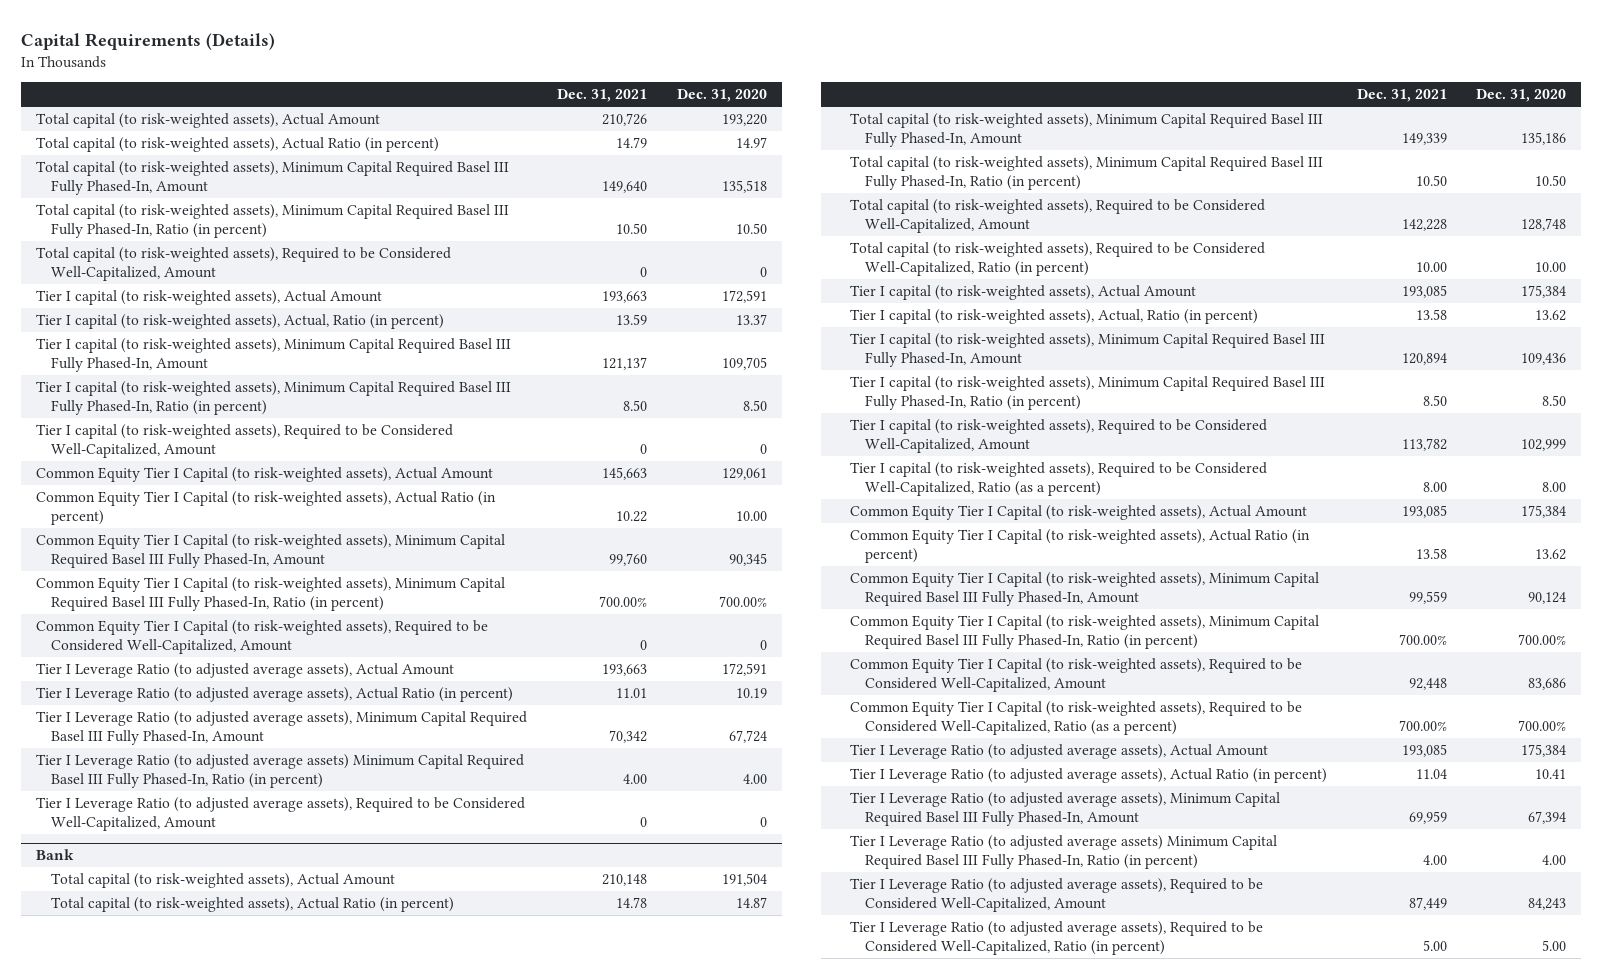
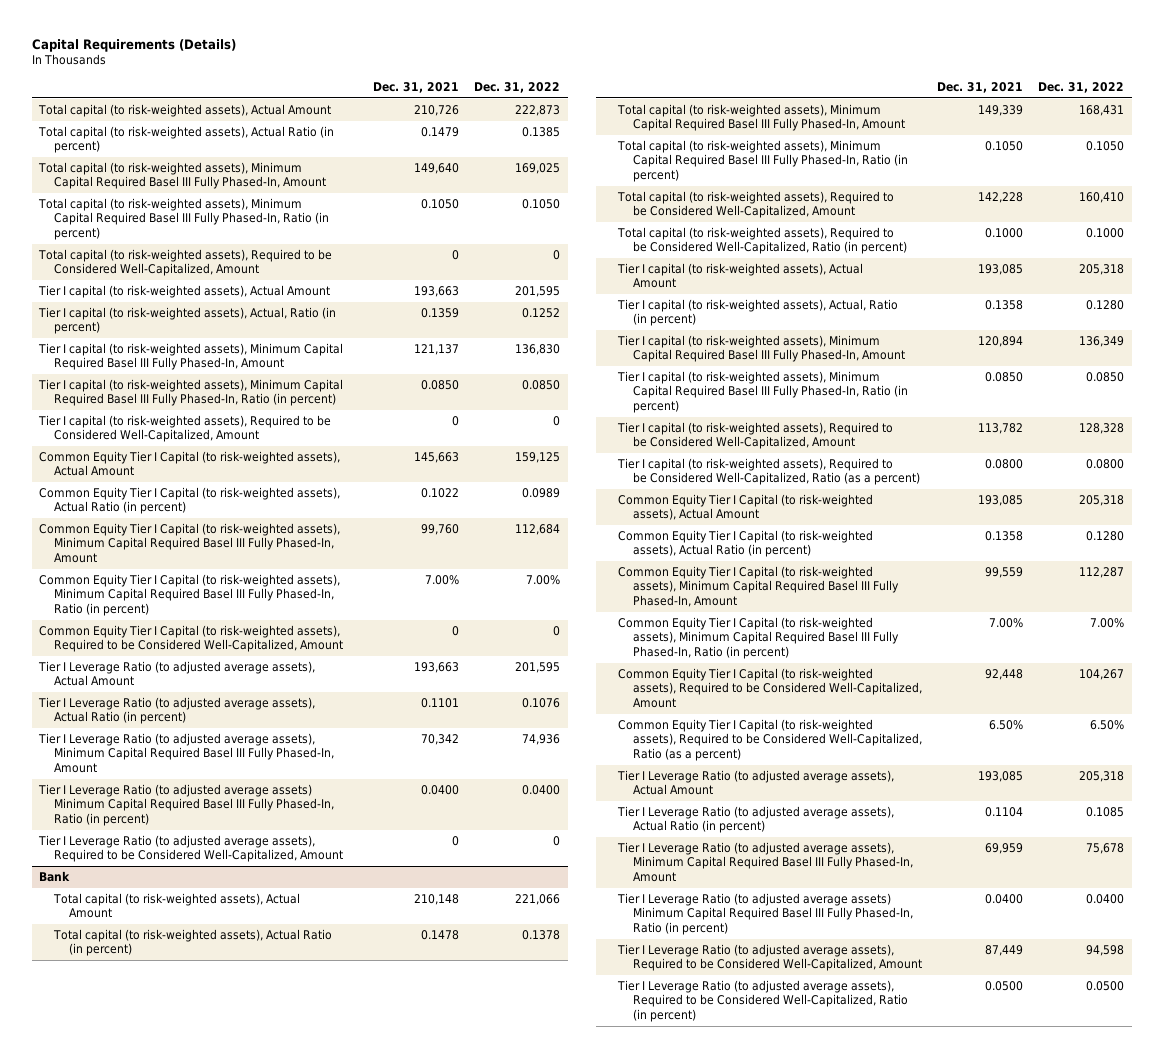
- | Dec. 31, 2021 | Dec. 31, 2020
+ | Dec. 31, 2021 | Dec. 31, 2022
- Total capital (to risk-weighted assets), Actual Ratio (in percent) | 14.79 | 14.97
+ Total capital (to risk-weighted assets), Actual Ratio (in percent) | 0.1479 | 0.1385
- Total capital (to risk-weighted assets), Minimum Capital Required Basel III Fully Phased-In, Ratio (in percent) | 10.50 | 10.50
+ Total capital (to risk-weighted assets), Minimum Capital Required Basel III Fully Phased-In, Ratio (in percent) | 0.1050 | 0.1050
- Tier I capital (to risk-weighted assets), Actual, Ratio (in percent) | 13.59 | 13.37
+ Tier I capital (to risk-weighted assets), Actual, Ratio (in percent) | 0.1359 | 0.1252
- Tier I capital (to risk-weighted assets), Minimum Capital Required Basel III Fully Phased-In, Ratio (in percent) | 8.50 | 8.50
+ Tier I capital (to risk-weighted assets), Minimum Capital Required Basel III Fully Phased-In, Ratio (in percent) | 0.0850 | 0.0850
- Common Equity Tier I Capital (to risk-weighted assets), Actual Ratio (in percent) | 10.22 | 10.00
+ Common Equity Tier I Capital (to risk-weighted assets), Actual Ratio (in percent) | 0.1022 | 0.0989
- Common Equity Tier I Capital (to risk-weighted assets), Minimum Capital Required Basel III Fully Phased-In, Ratio (in percent) | 700.00% | 700.00%
+ Common Equity Tier I Capital (to risk-weighted assets), Minimum Capital Required Basel III Fully Phased-In, Ratio (in percent) | 7.00% | 7.00%
- Tier I Leverage Ratio (to adjusted average assets), Actual Ratio (in percent) | 11.01 | 10.19
+ Tier I Leverage Ratio (to adjusted average assets), Actual Ratio (in percent) | 0.1101 | 0.1076
- Tier I Leverage Ratio (to adjusted average assets) Minimum Capital Required Basel III Fully Phased-In, Ratio (in percent) | 4.00 | 4.00
+ Tier I Leverage Ratio (to adjusted average assets) Minimum Capital Required Basel III Fully Phased-In, Ratio (in percent) | 0.0400 | 0.0400
@ Bank
- Total capital (to risk-weighted assets), Actual Ratio (in percent) | 14.78 | 14.87
+ Total capital (to risk-weighted assets), Actual Ratio (in percent) | 0.1478 | 0.1378
- Total capital (to risk-weighted assets), Minimum Capital Required Basel III Fully Phased-In, Ratio (in percent) | 10.50 | 10.50
+ Total capital (to risk-weighted assets), Minimum Capital Required Basel III Fully Phased-In, Ratio (in percent) | 0.1050 | 0.1050
- Total capital (to risk-weighted assets), Required to be Considered Well-Capitalized, Ratio (in percent) | 10.00 | 10.00
+ Total capital (to risk-weighted assets), Required to be Considered Well-Capitalized, Ratio (in percent) | 0.1000 | 0.1000
- Tier I capital (to risk-weighted assets), Actual, Ratio (in percent) | 13.58 | 13.62
+ Tier I capital (to risk-weighted assets), Actual, Ratio (in percent) | 0.1358 | 0.1280
- Tier I capital (to risk-weighted assets), Minimum Capital Required Basel III Fully Phased-In, Ratio (in percent) | 8.50 | 8.50
+ Tier I capital (to risk-weighted assets), Minimum Capital Required Basel III Fully Phased-In, Ratio (in percent) | 0.0850 | 0.0850
- Tier I capital (to risk-weighted assets), Required to be Considered Well-Capitalized, Ratio (as a percent) | 8.00 | 8.00
+ Tier I capital (to risk-weighted assets), Required to be Considered Well-Capitalized, Ratio (as a percent) | 0.0800 | 0.0800
- Common Equity Tier I Capital (to risk-weighted assets), Actual Ratio (in percent) | 13.58 | 13.62
+ Common Equity Tier I Capital (to risk-weighted assets), Actual Ratio (in percent) | 0.1358 | 0.1280
- Common Equity Tier I Capital (to risk-weighted assets), Minimum Capital Required Basel III Fully Phased-In, Ratio (in percent) | 700.00% | 700.00%
+ Common Equity Tier I Capital (to risk-weighted assets), Minimum Capital Required Basel III Fully Phased-In, Ratio (in percent) | 7.00% | 7.00%
- Common Equity Tier I Capital (to risk-weighted assets), Required to be Considered Well-Capitalized, Ratio (as a percent) | 700.00% | 700.00%
+ Common Equity Tier I Capital (to risk-weighted assets), Required to be Considered Well-Capitalized, Ratio (as a percent) | 6.50% | 6.50%
- Tier I Leverage Ratio (to adjusted average assets), Actual Ratio (in percent) | 11.04 | 10.41
+ Tier I Leverage Ratio (to adjusted average assets), Actual Ratio (in percent) | 0.1104 | 0.1085
- Tier I Leverage Ratio (to adjusted average assets) Minimum Capital Required Basel III Fully Phased-In, Ratio (in percent) | 4.00 | 4.00
+ Tier I Leverage Ratio (to adjusted average assets) Minimum Capital Required Basel III Fully Phased-In, Ratio (in percent) | 0.0400 | 0.0400
- Tier I Leverage Ratio (to adjusted average assets), Required to be Considered Well-Capitalized, Ratio (in percent) | 5.00 | 5.00
+ Tier I Leverage Ratio (to adjusted average assets), Required to be Considered Well-Capitalized, Ratio (in percent) | 0.0500 | 0.0500

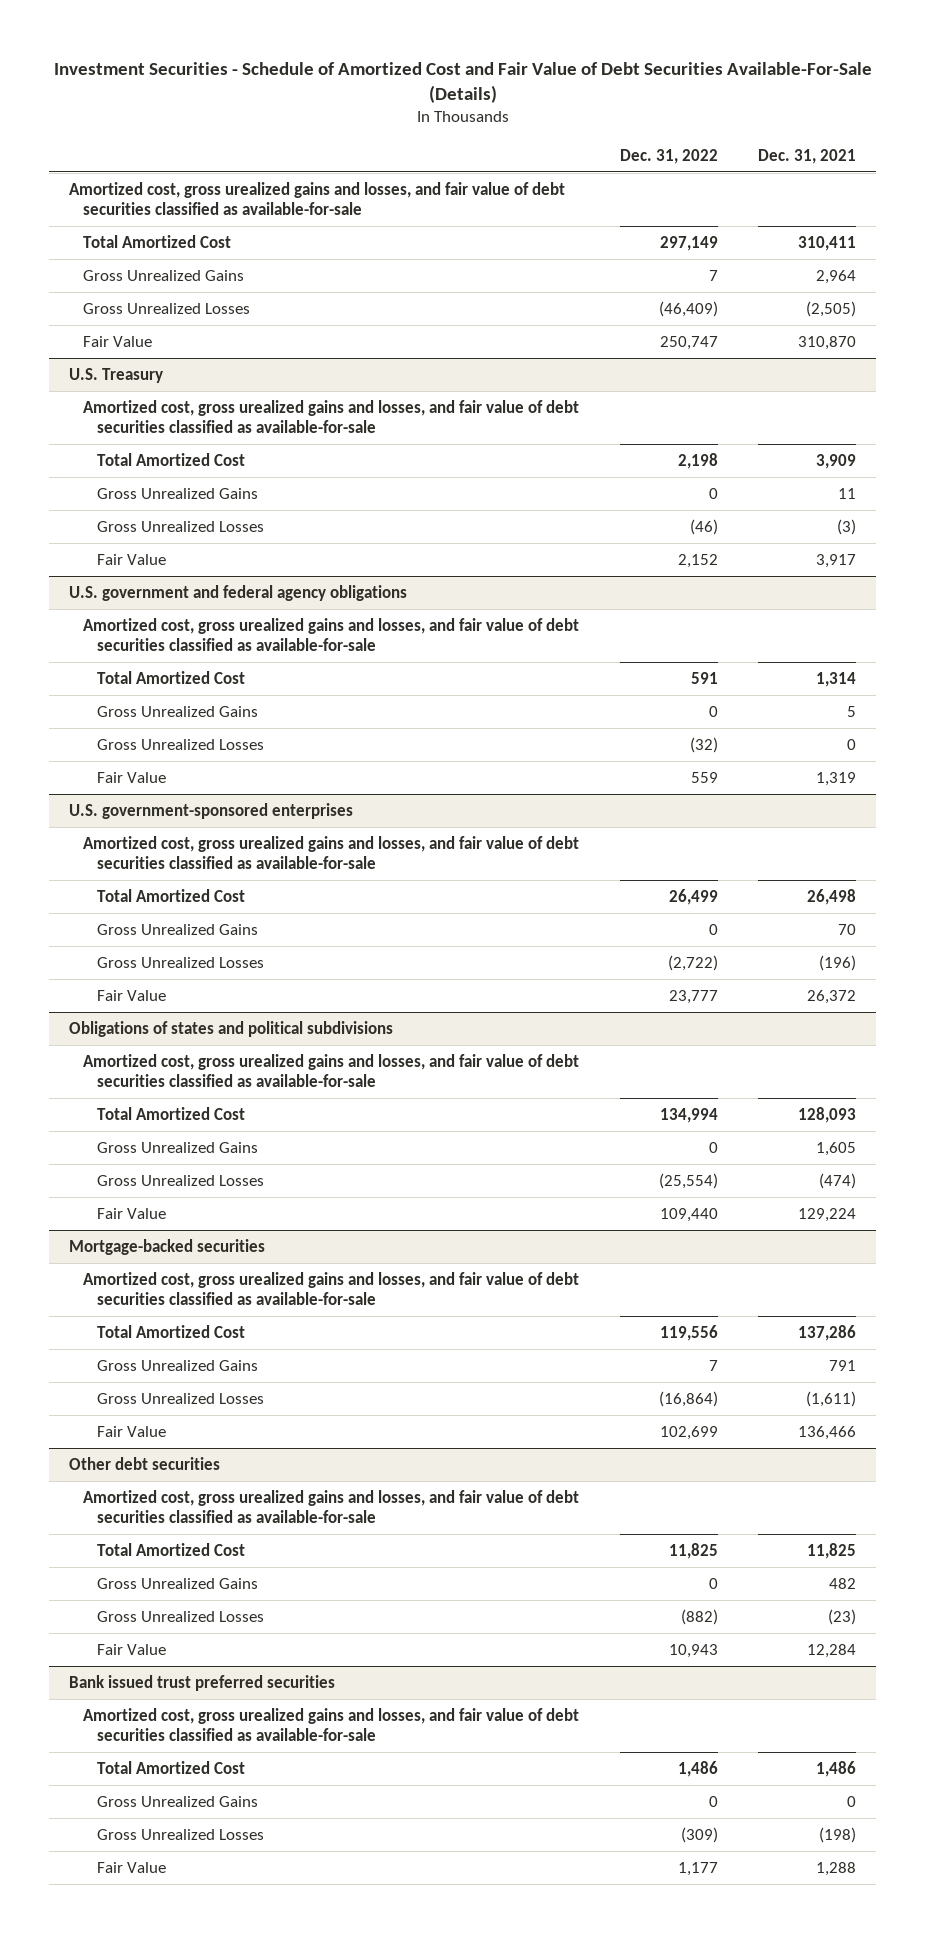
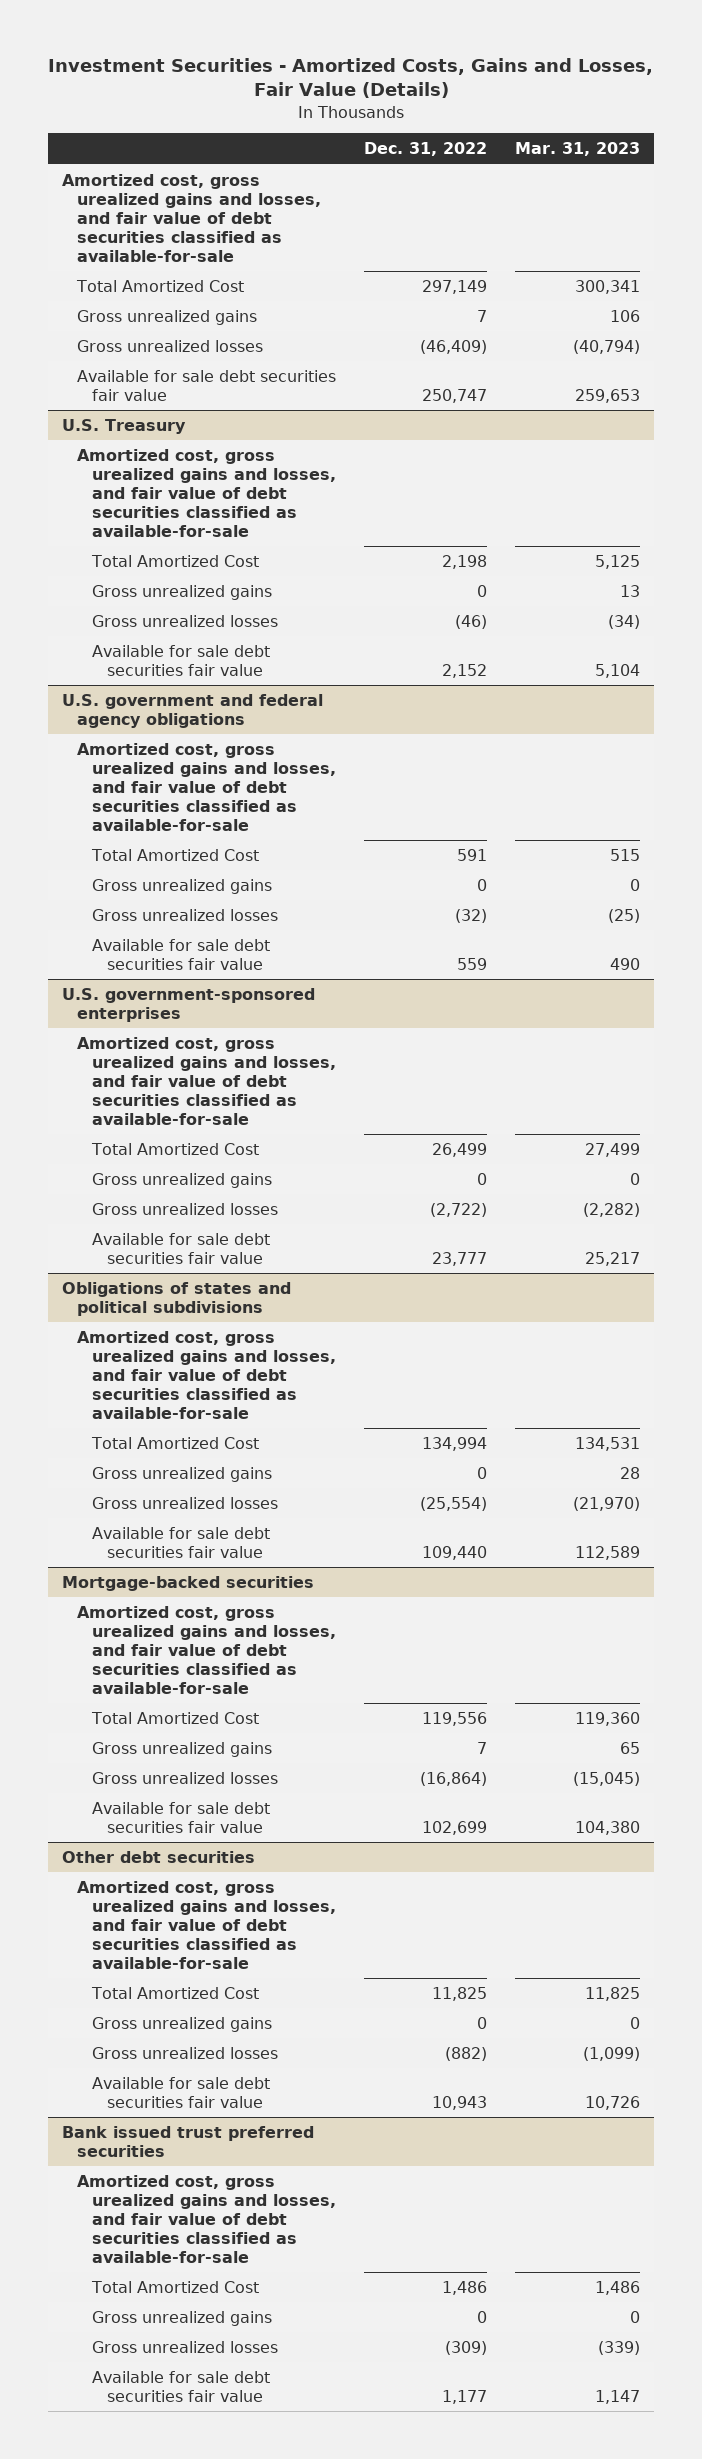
- Investment Securities - Schedule of Amortized Cost and Fair Value of Debt Securities Available-For-Sale (Details)
+ Investment Securities - Amortized Costs, Gains and Losses, Fair Value (Details)
- | Dec. 31, 2022 | Dec. 31, 2021
+ | Dec. 31, 2022 | Mar. 31, 2023
- Gross Unrealized Gains | 7 | 2,964
- Gross Unrealized Losses | (46,409) | (2,505)
- Fair Value | 250,747 | 310,870
+ Gross unrealized gains | 7 | 106
+ Gross unrealized losses | (46,409) | (40,794)
+ Available for sale debt securities fair value | 250,747 | 259,653
@ U.S. Treasury
- Gross Unrealized Gains | 0 | 11
- Gross Unrealized Losses | (46) | (3)
- Fair Value | 2,152 | 3,917
+ Gross unrealized gains | 0 | 13
+ Gross unrealized losses | (46) | (34)
+ Available for sale debt securities fair value | 2,152 | 5,104
@ U.S. government and federal agency obligations
- Gross Unrealized Gains | 0 | 5
- Gross Unrealized Losses | (32) | 0
- Fair Value | 559 | 1,319
+ Gross unrealized gains | 0 | 0
+ Gross unrealized losses | (32) | (25)
+ Available for sale debt securities fair value | 559 | 490
@ U.S. government-sponsored enterprises
- Gross Unrealized Gains | 0 | 70
- Gross Unrealized Losses | (2,722) | (196)
- Fair Value | 23,777 | 26,372
+ Gross unrealized gains | 0 | 0
+ Gross unrealized losses | (2,722) | (2,282)
+ Available for sale debt securities fair value | 23,777 | 25,217
@ Obligations of states and political subdivisions
- Gross Unrealized Gains | 0 | 1,605
- Gross Unrealized Losses | (25,554) | (474)
- Fair Value | 109,440 | 129,224
+ Gross unrealized gains | 0 | 28
+ Gross unrealized losses | (25,554) | (21,970)
+ Available for sale debt securities fair value | 109,440 | 112,589
@ Mortgage-backed securities
- Gross Unrealized Gains | 7 | 791
- Gross Unrealized Losses | (16,864) | (1,611)
- Fair Value | 102,699 | 136,466
+ Gross unrealized gains | 7 | 65
+ Gross unrealized losses | (16,864) | (15,045)
+ Available for sale debt securities fair value | 102,699 | 104,380
@ Other debt securities
- Gross Unrealized Gains | 0 | 482
- Gross Unrealized Losses | (882) | (23)
- Fair Value | 10,943 | 12,284
+ Gross unrealized gains | 0 | 0
+ Gross unrealized losses | (882) | (1,099)
+ Available for sale debt securities fair value | 10,943 | 10,726
@ Bank issued trust preferred securities
- Gross Unrealized Gains | 0 | 0
- Gross Unrealized Losses | (309) | (198)
- Fair Value | 1,177 | 1,288
+ Gross unrealized gains | 0 | 0
+ Gross unrealized losses | (309) | (339)
+ Available for sale debt securities fair value | 1,177 | 1,147

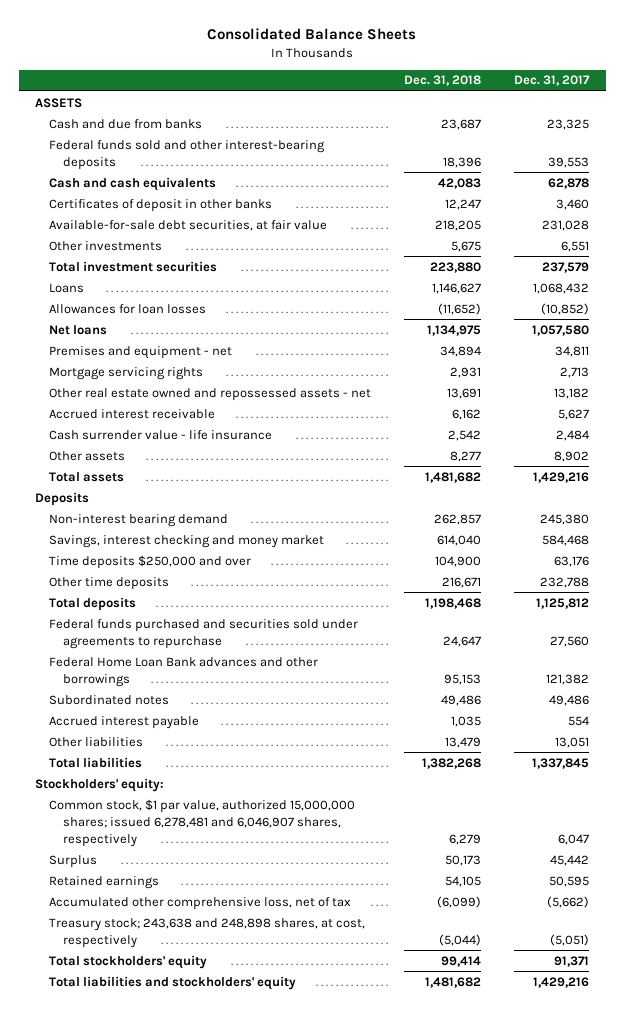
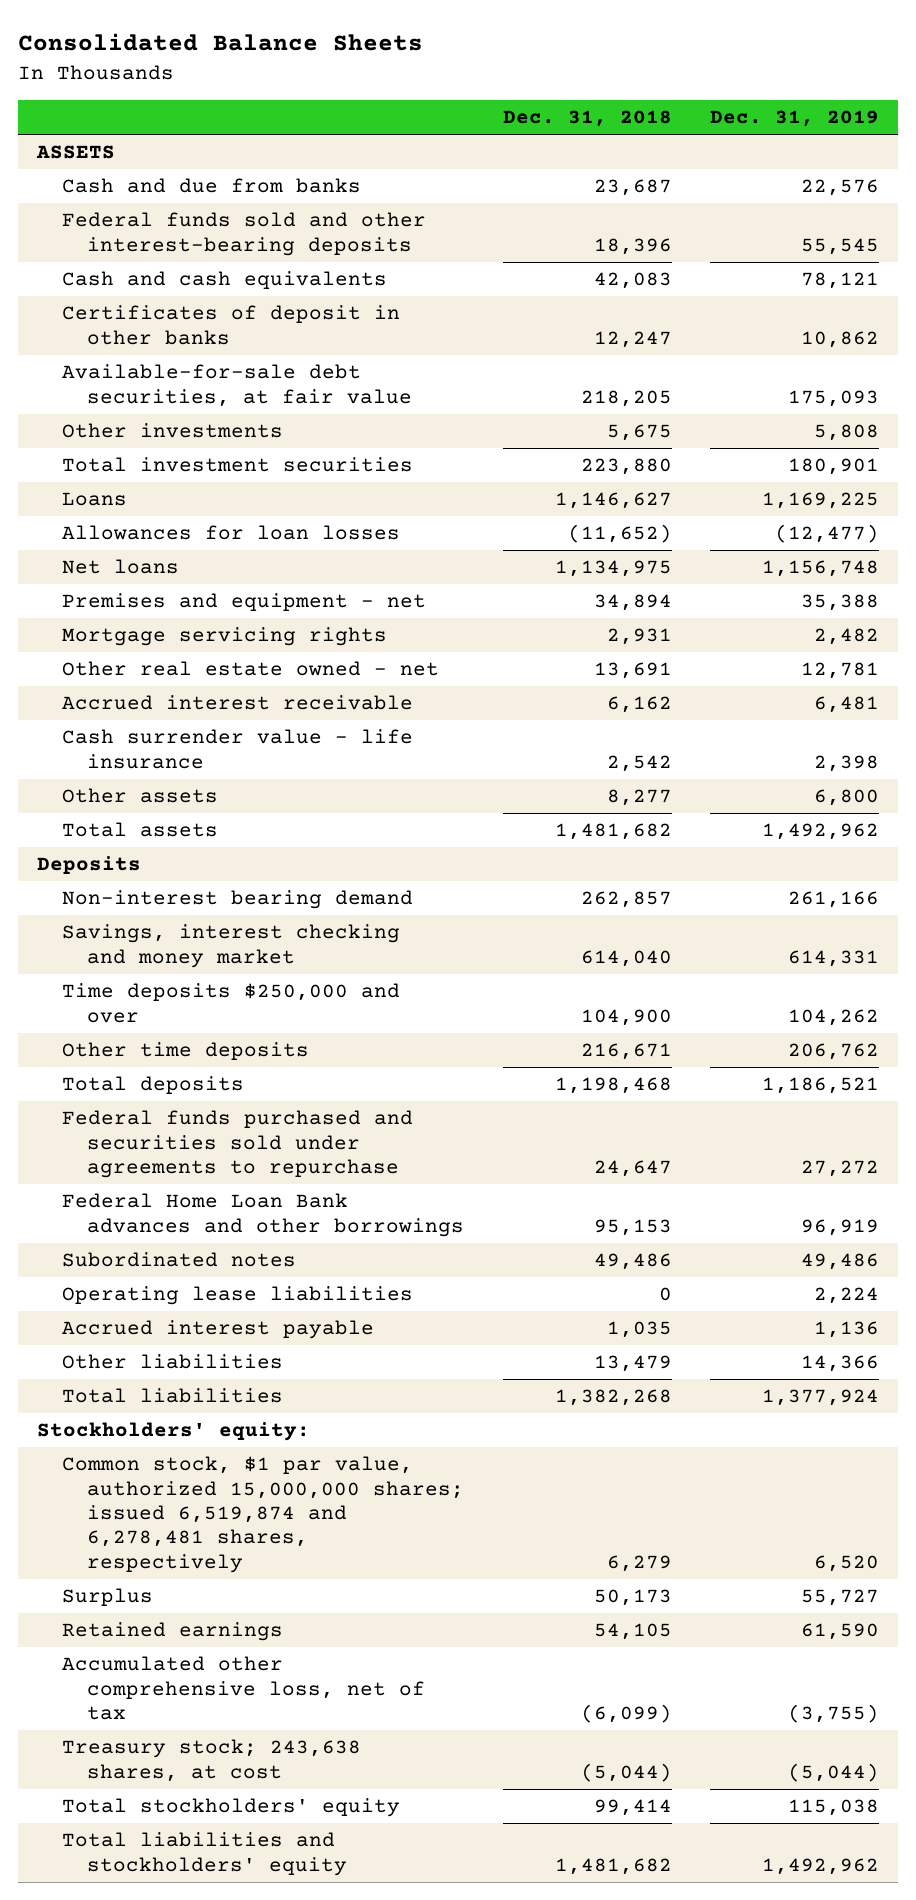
- | Dec. 31, 2018 | Dec. 31, 2017
+ | Dec. 31, 2018 | Dec. 31, 2019
- Other real estate owned and repossessed assets - net | 13,691 | 13,182
+ Other real estate owned - net | 13,691 | 12,781
+ Operating lease liabilities | 0 | 2,224
- Common stock, $1 par value, authorized 15,000,000 shares; issued 6,278,481 and 6,046,907 shares, respectively | 6,279 | 6,047
+ Common stock, $1 par value, authorized 15,000,000 shares; issued 6,519,874 and 6,278,481 shares, respectively | 6,279 | 6,520
- Treasury stock; 243,638 and 248,898 shares, at cost, respectively | (5,044) | (5,051)
+ Treasury stock; 243,638 shares, at cost | (5,044) | (5,044)

